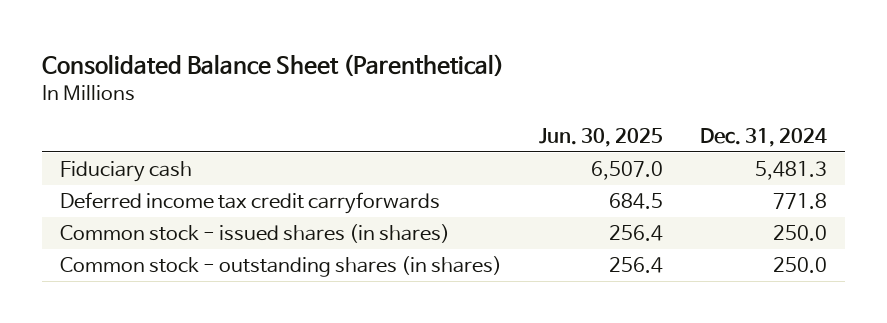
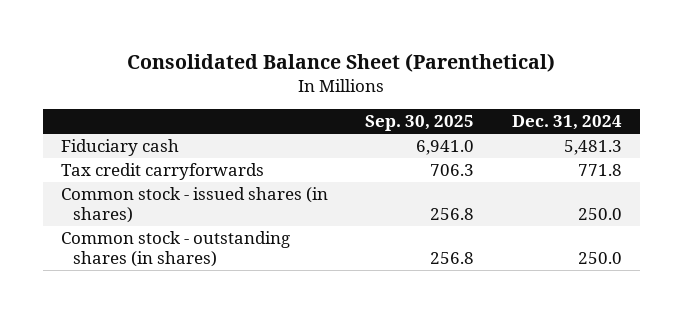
- | Jun. 30, 2025 | Dec. 31, 2024
+ | Sep. 30, 2025 | Dec. 31, 2024
- Deferred income tax credit carryforwards | 684.5 | 771.8
+ Tax credit carryforwards | 706.3 | 771.8

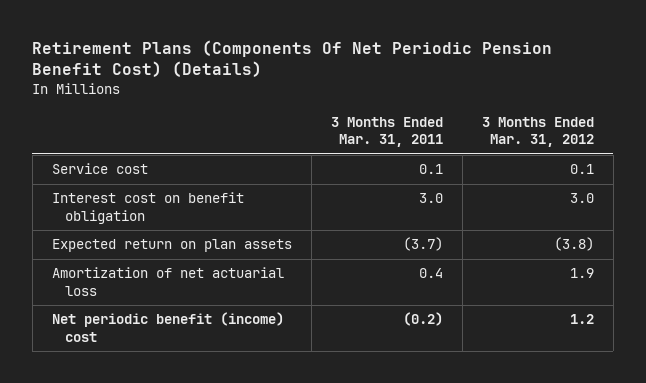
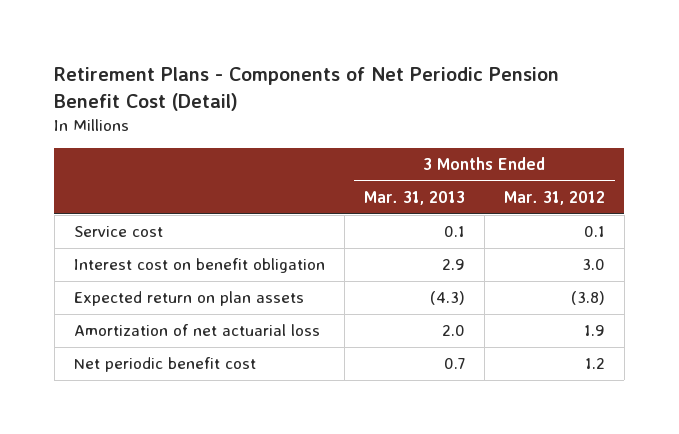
- Retirement Plans (Components Of Net Periodic Pension Benefit Cost) (Details)
+ Retirement Plans - Components of Net Periodic Pension Benefit Cost (Detail)
- | 3 Months Ended Mar. 31, 2011 | 3 Months Ended Mar. 31, 2012
+ | 3 Months Ended Mar. 31, 2013 | 3 Months Ended Mar. 31, 2012
- Net periodic benefit (income) cost | (0.2) | 1.2
+ Net periodic benefit cost | 0.7 | 1.2

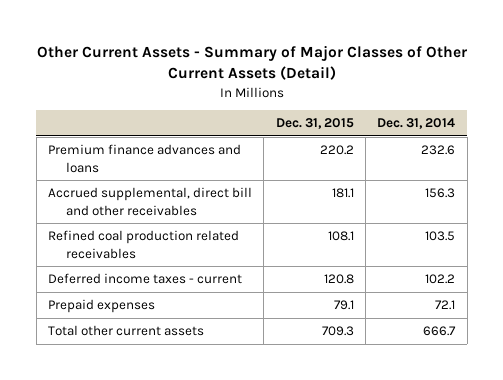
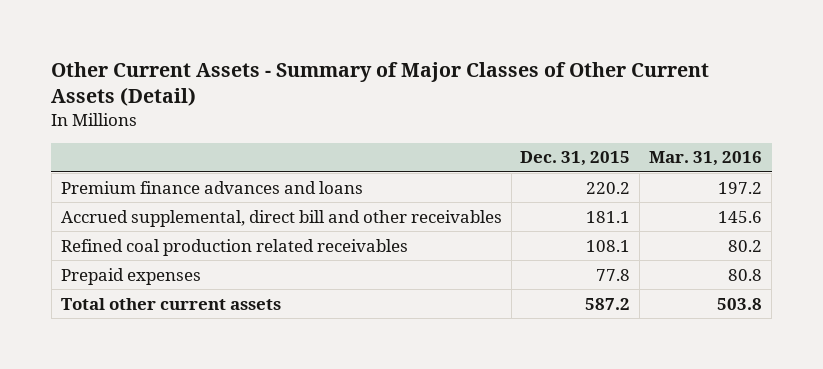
- | Dec. 31, 2015 | Dec. 31, 2014
+ | Dec. 31, 2015 | Mar. 31, 2016
- Deferred income taxes - current | 120.8 | 102.2
- Prepaid expenses | 79.1 | 72.1
- Total other current assets | 709.3 | 666.7
+ Prepaid expenses | 77.8 | 80.8
+ Total other current assets | 587.2 | 503.8

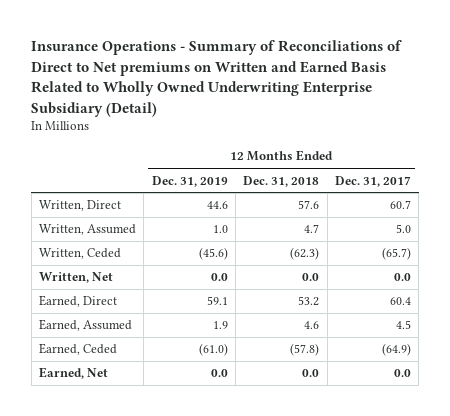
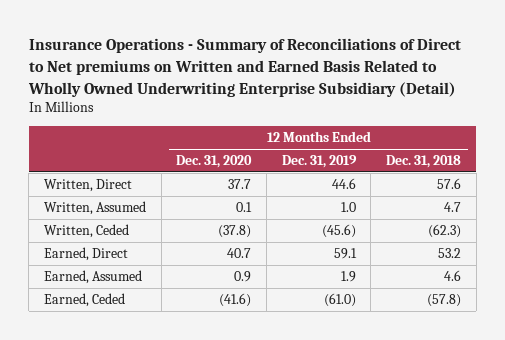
- | 12 Months Ended Dec. 31, 2019 | 12 Months Ended Dec. 31, 2018 | 12 Months Ended Dec. 31, 2017
+ | 12 Months Ended Dec. 31, 2020 | 12 Months Ended Dec. 31, 2019 | 12 Months Ended Dec. 31, 2018
- Written, Net | 0.0 | 0.0 | 0.0
- Earned, Net | 0.0 | 0.0 | 0.0

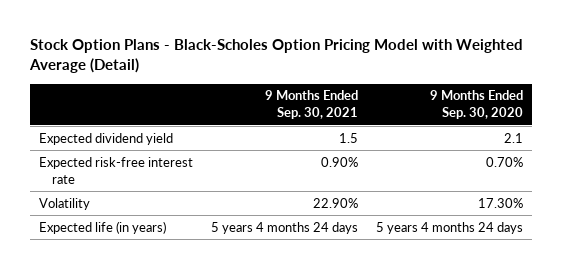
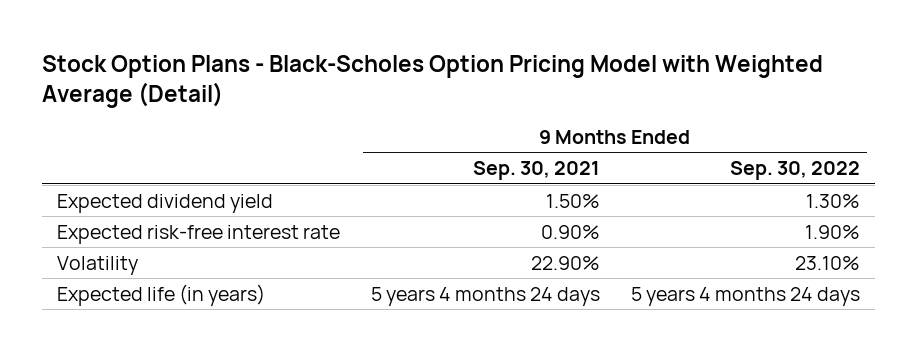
- | 9 Months Ended Sep. 30, 2021 | 9 Months Ended Sep. 30, 2020
+ | 9 Months Ended Sep. 30, 2021 | 9 Months Ended Sep. 30, 2022
- Expected dividend yield | 1.5 | 2.1
+ Expected dividend yield | 1.50% | 1.30%

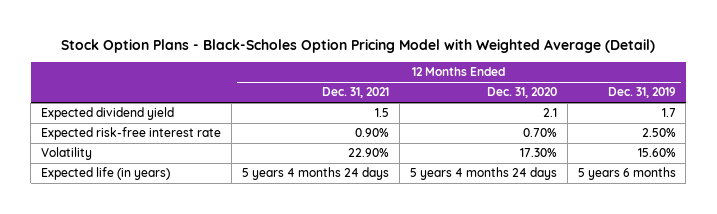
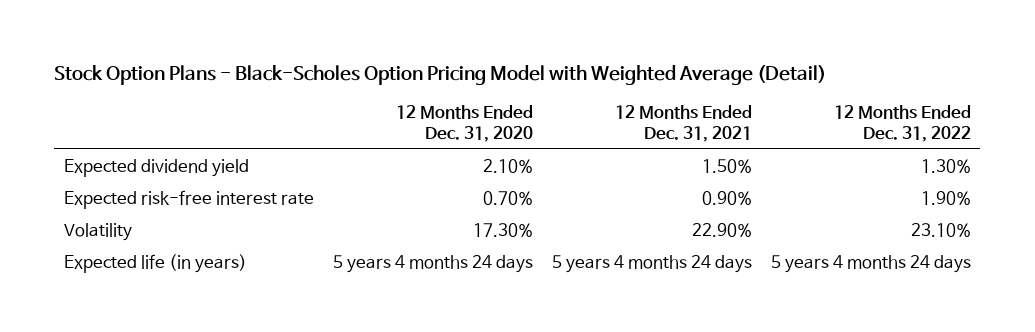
- | 12 Months Ended Dec. 31, 2021 | 12 Months Ended Dec. 31, 2020 | 12 Months Ended Dec. 31, 2019
+ | 12 Months Ended Dec. 31, 2020 | 12 Months Ended Dec. 31, 2021 | 12 Months Ended Dec. 31, 2022
- Expected dividend yield | 1.5 | 2.1 | 1.7
+ Expected dividend yield | 2.10% | 1.50% | 1.30%

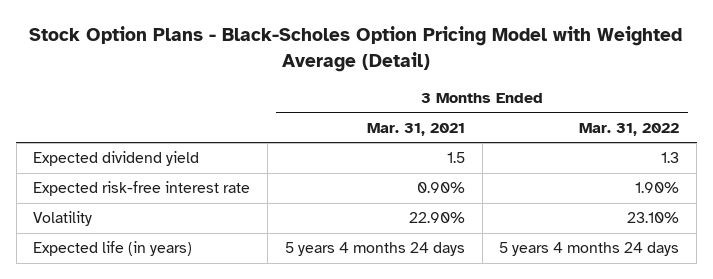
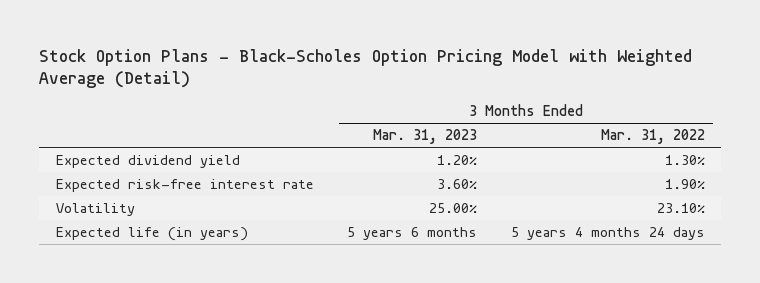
- | 3 Months Ended Mar. 31, 2021 | 3 Months Ended Mar. 31, 2022
+ | 3 Months Ended Mar. 31, 2023 | 3 Months Ended Mar. 31, 2022
- Expected dividend yield | 1.5 | 1.3
+ Expected dividend yield | 1.20% | 1.30%

